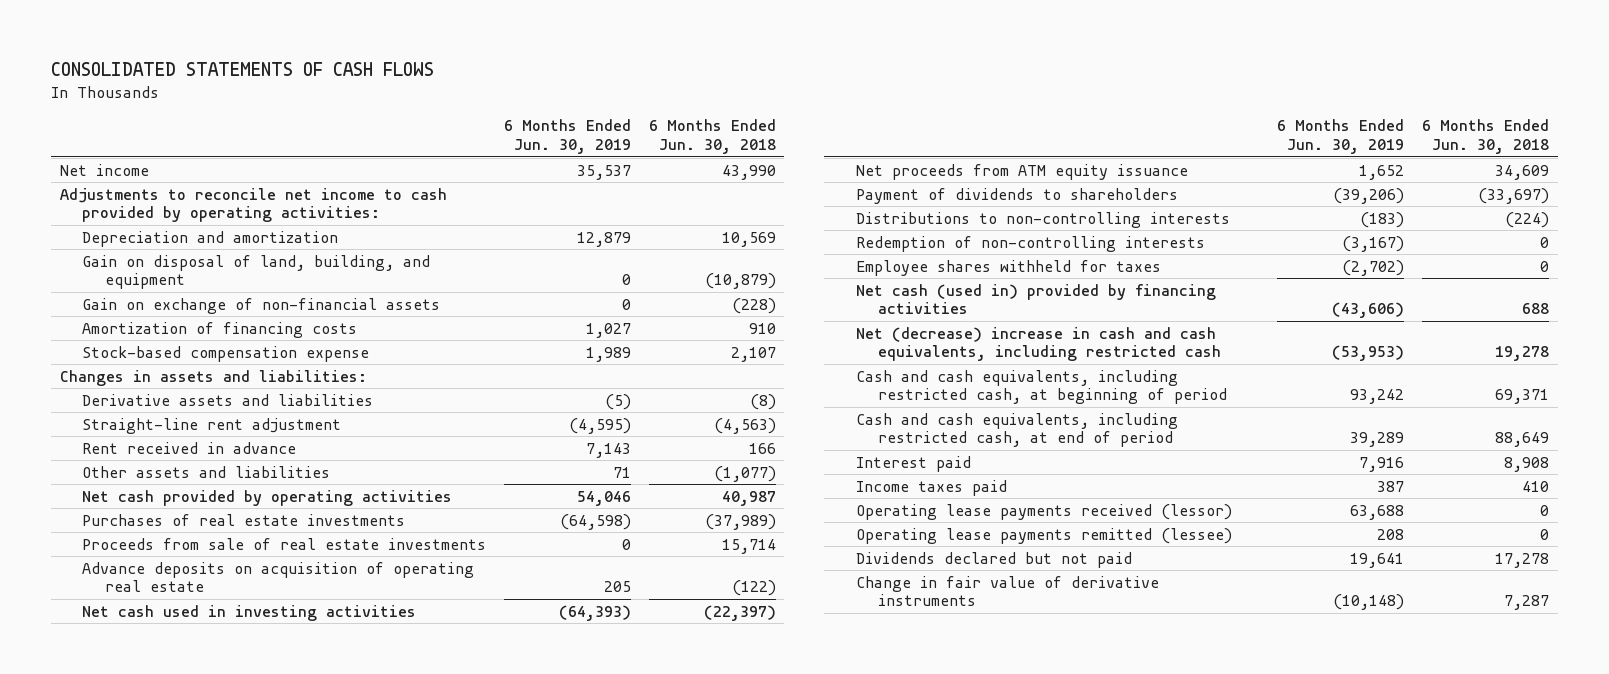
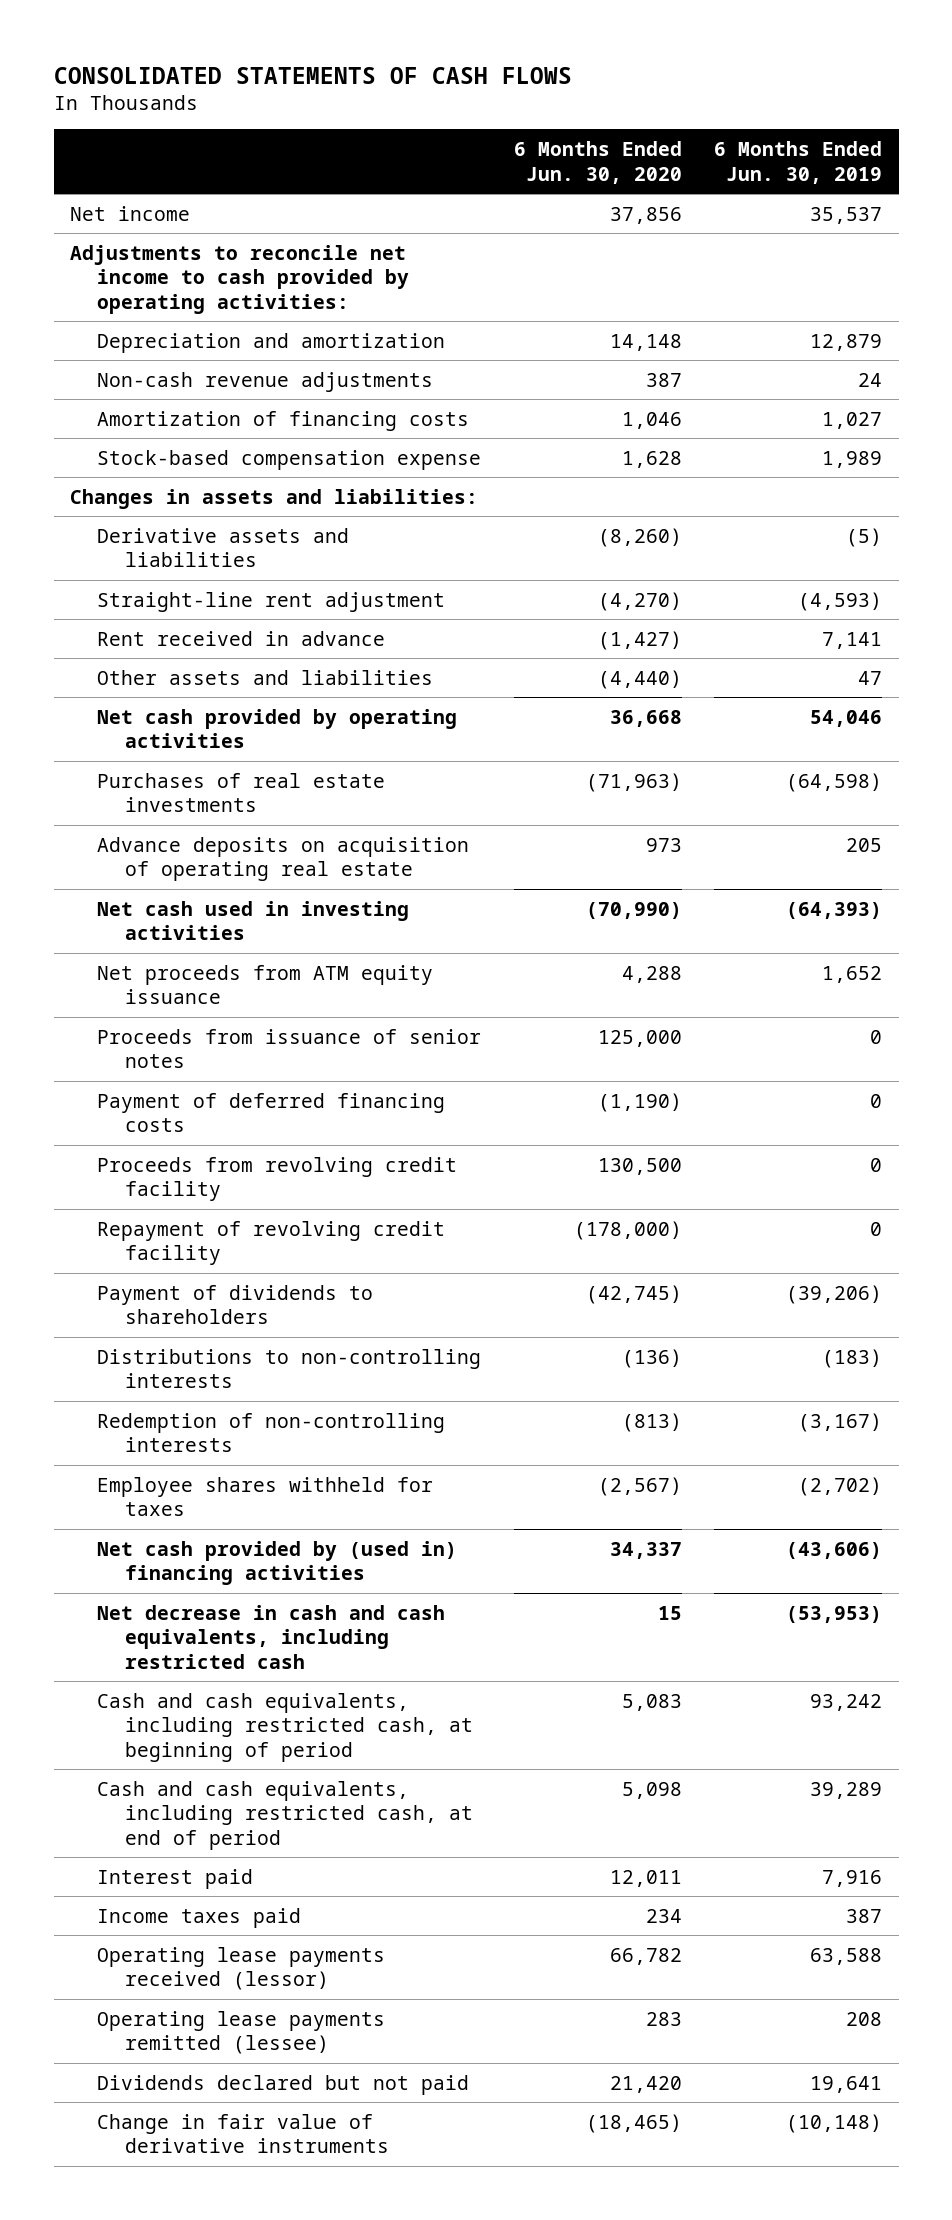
- | 6 Months Ended Jun. 30, 2019 | 6 Months Ended Jun. 30, 2018
+ | 6 Months Ended Jun. 30, 2020 | 6 Months Ended Jun. 30, 2019
- Gain on disposal of land, building, and equipment | 0 | (10,879)
- Gain on exchange of non-financial assets | 0 | (228)
+ Non-cash revenue adjustments | 387 | 24
- Straight-line rent adjustment | (4,595) | (4,563)
- Rent received in advance | 7,143 | 166
- Other assets and liabilities | 71 | (1,077)
+ Straight-line rent adjustment | (4,270) | (4,593)
+ Rent received in advance | (1,427) | 7,141
+ Other assets and liabilities | (4,440) | 47
- Proceeds from sale of real estate investments | 0 | 15,714
+ Proceeds from issuance of senior notes | 125,000 | 0
+ Payment of deferred financing costs | (1,190) | 0
+ Proceeds from revolving credit facility | 130,500 | 0
+ Repayment of revolving credit facility | (178,000) | 0
- Net cash (used in) provided by financing activities | (43,606) | 688
- Net (decrease) increase in cash and cash equivalents, including restricted cash | (53,953) | 19,278
+ Net cash provided by (used in) financing activities | 34,337 | (43,606)
+ Net decrease in cash and cash equivalents, including restricted cash | 15 | (53,953)
- Operating lease payments received (lessor) | 63,688 | 0
+ Operating lease payments received (lessor) | 66,782 | 63,588

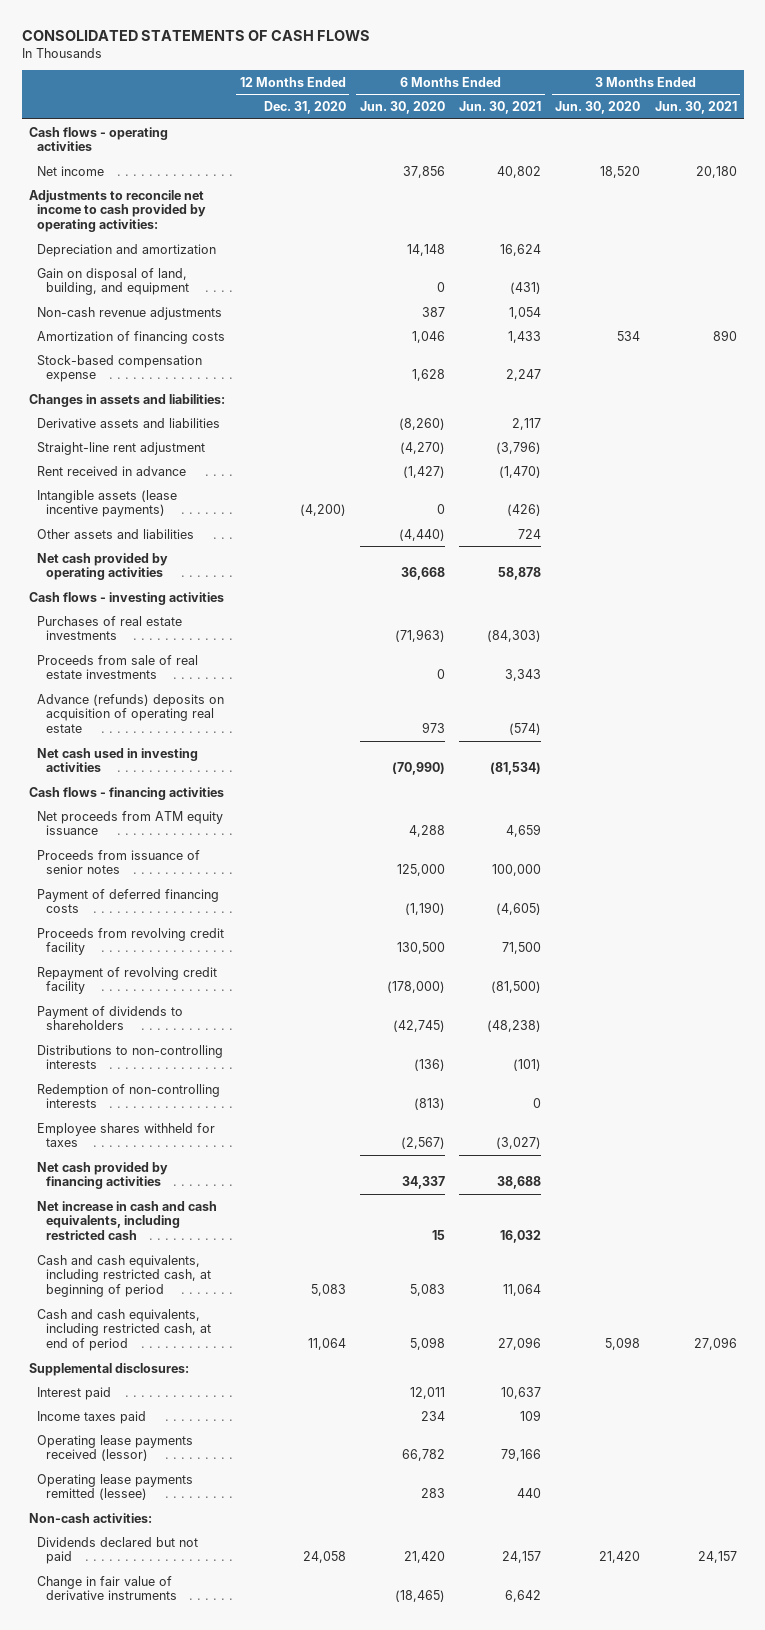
- | 6 Months Ended Jun. 30, 2020 | 6 Months Ended Jun. 30, 2019
+ | 12 Months Ended Dec. 31, 2020 | 6 Months Ended Jun. 30, 2020 | 6 Months Ended Jun. 30, 2021 | 3 Months Ended Jun. 30, 2020 | 3 Months Ended Jun. 30, 2021
+ Cash flows - operating activities
+ Gain on disposal of land, building, and equipment | | 0 | (431) | |
+ Intangible assets (lease incentive payments) | (4,200) | 0 | (426) | |
+ Cash flows - investing activities
- Advance deposits on acquisition of operating real estate | 973 | 205
+ Proceeds from sale of real estate investments | | 0 | 3,343 | |
+ Advance (refunds) deposits on acquisition of operating real estate | | 973 | (574) | |
+ Cash flows - financing activities
- Net cash provided by (used in) financing activities | 34,337 | (43,606)
- Net decrease in cash and cash equivalents, including restricted cash | 15 | (53,953)
+ Net cash provided by financing activities | | 34,337 | 38,688 | |
+ Net increase in cash and cash equivalents, including restricted cash | | 15 | 16,032 | |
+ Supplemental disclosures:
+ Non-cash activities:

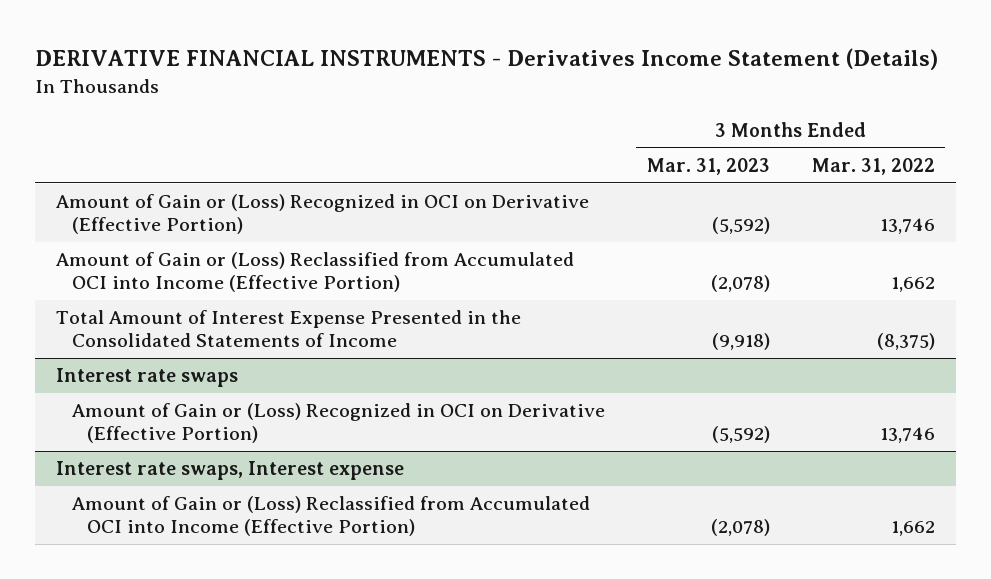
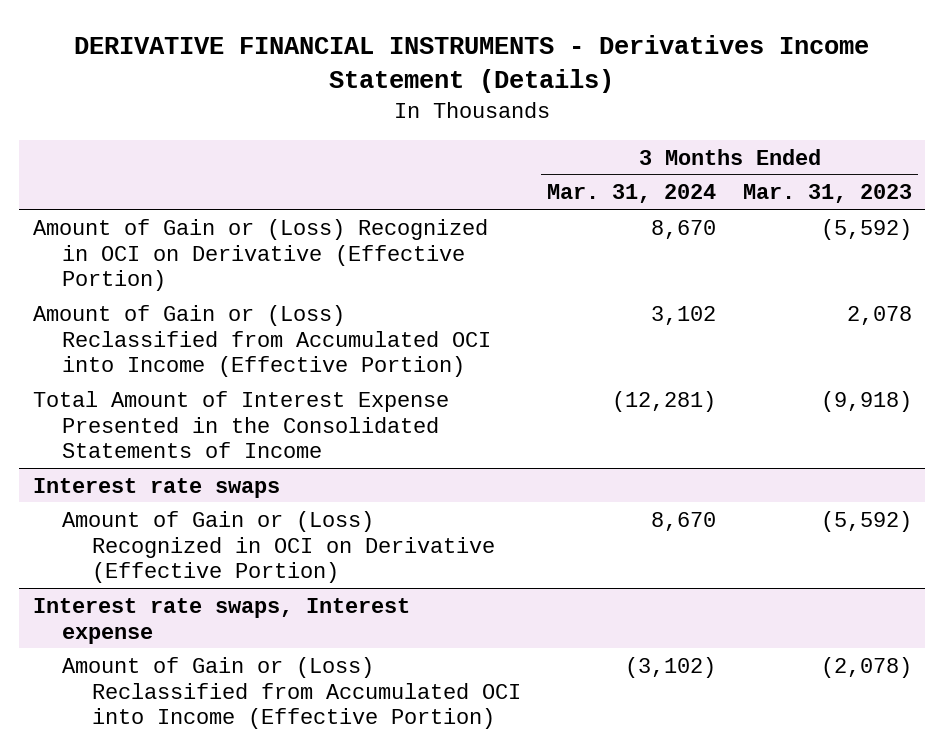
- | 3 Months Ended Mar. 31, 2023 | 3 Months Ended Mar. 31, 2022
+ | 3 Months Ended Mar. 31, 2024 | 3 Months Ended Mar. 31, 2023
- Amount of Gain or (Loss) Reclassified from Accumulated OCI into Income (Effective Portion) | (2,078) | 1,662
+ Amount of Gain or (Loss) Reclassified from Accumulated OCI into Income (Effective Portion) | 3,102 | 2,078

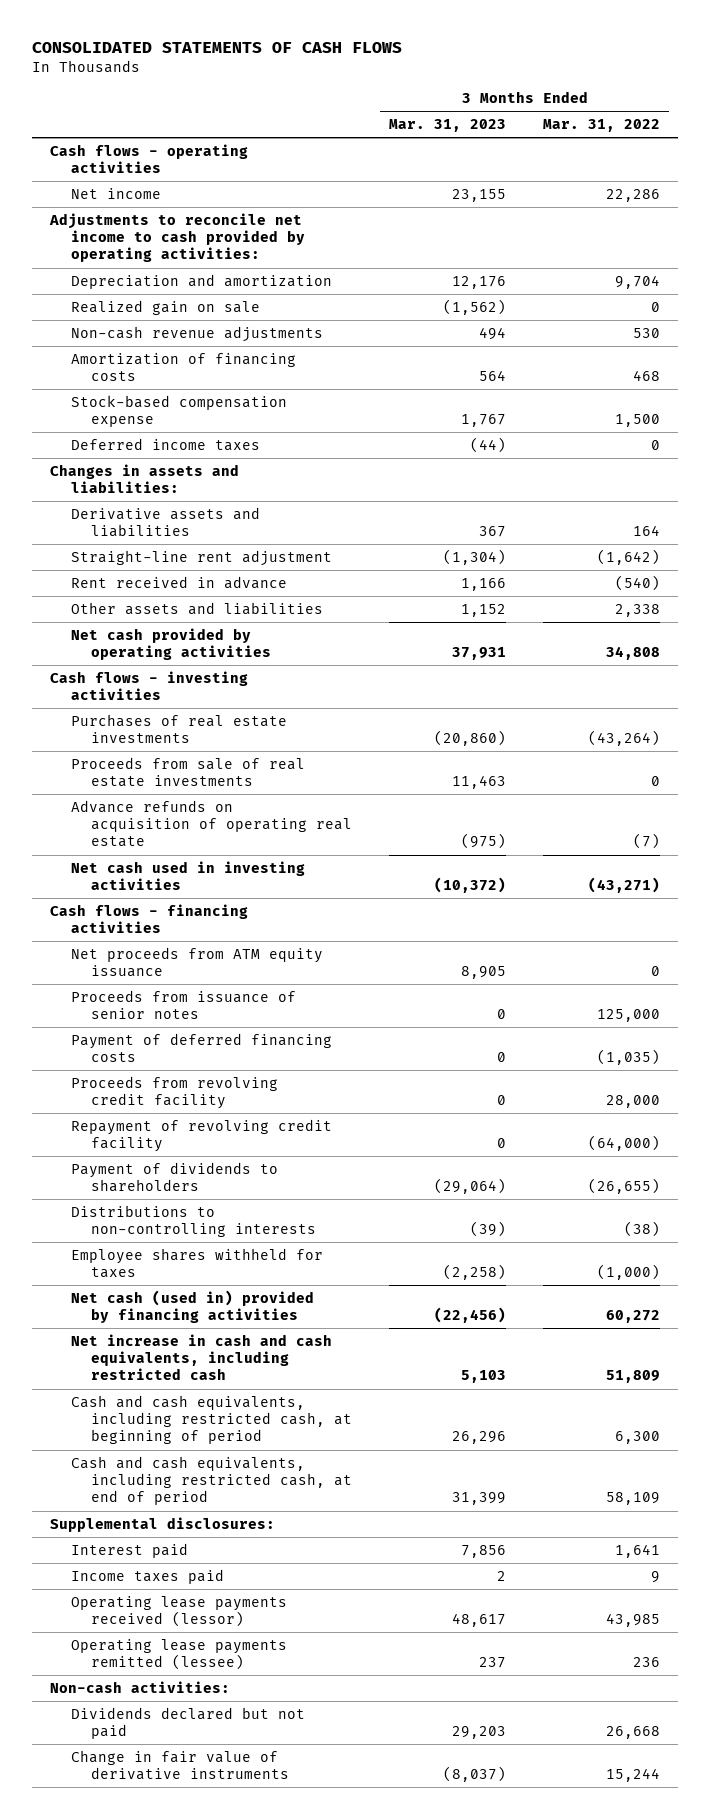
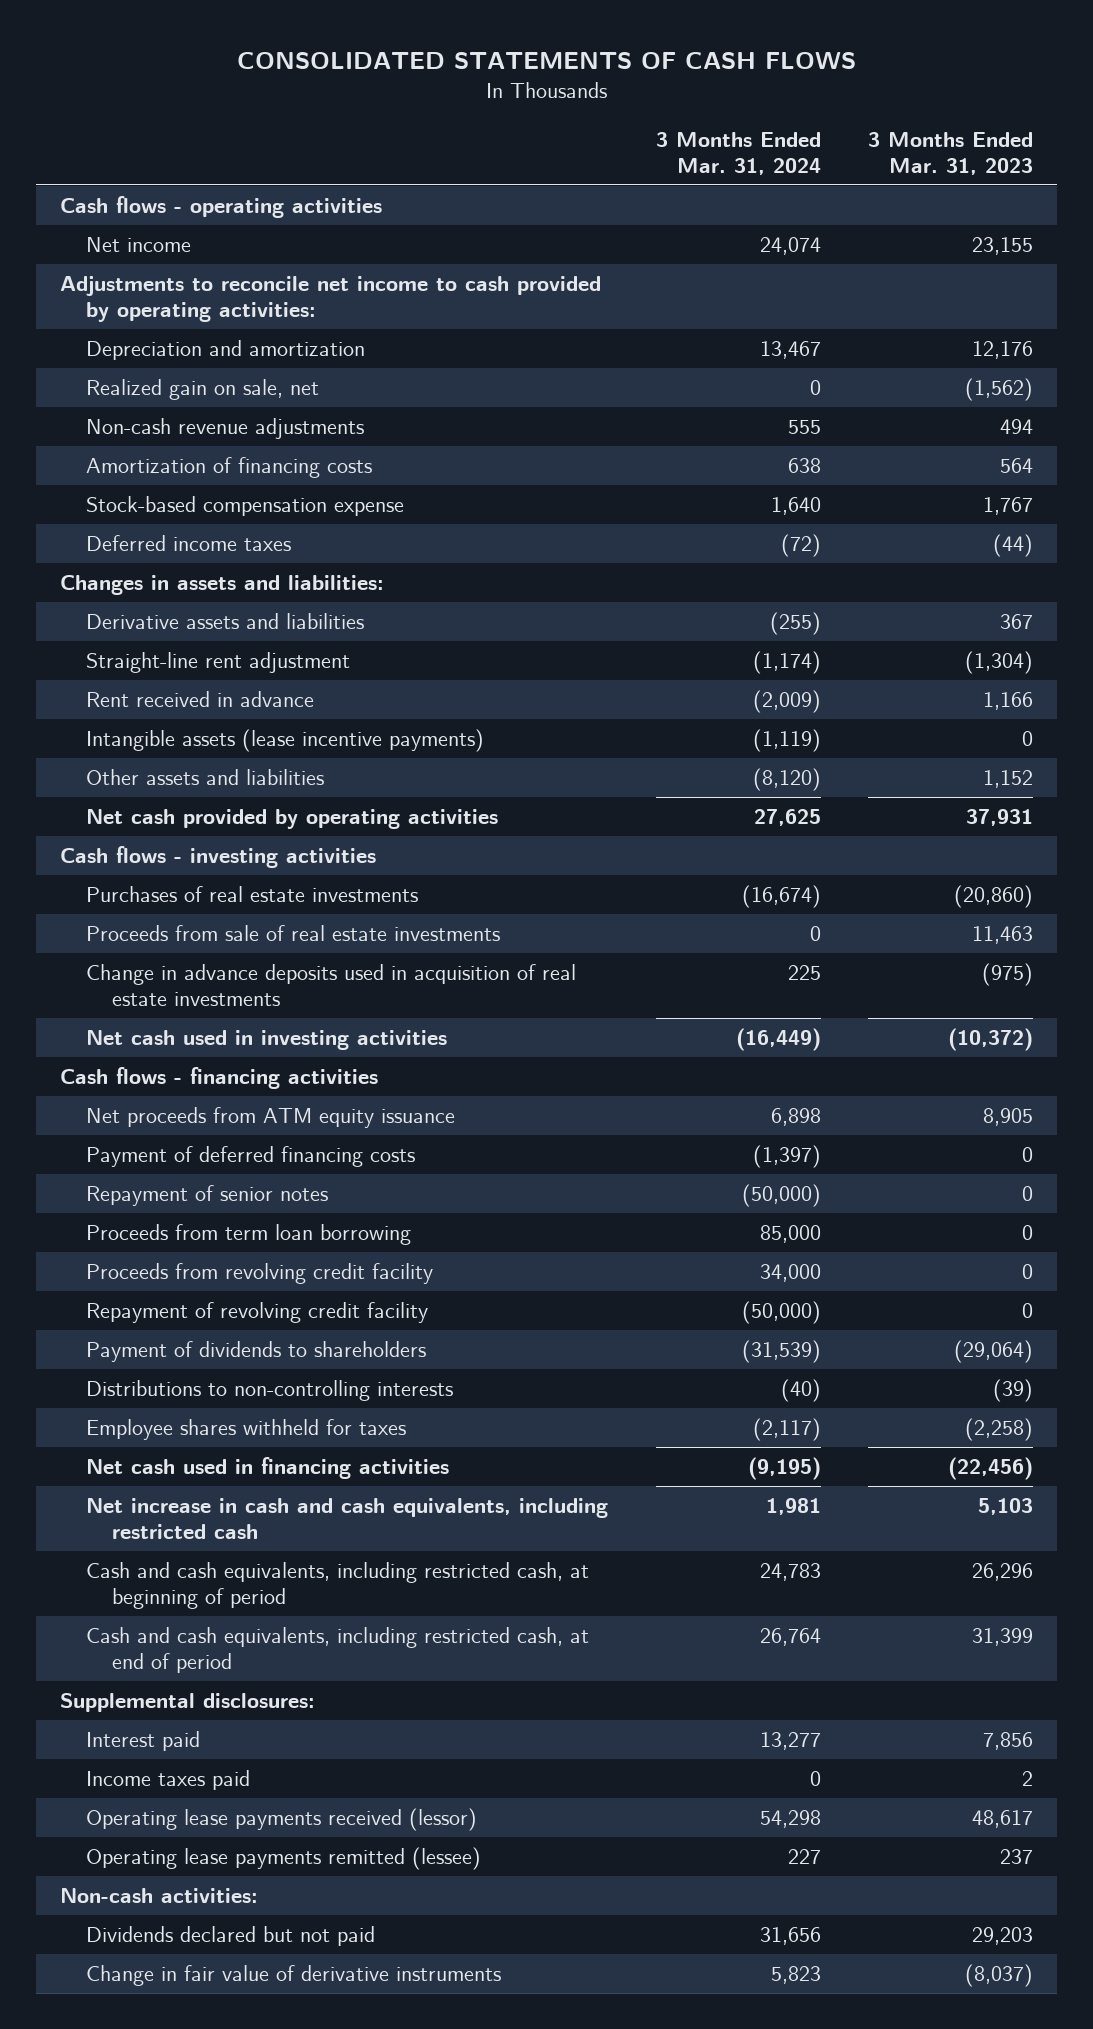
- | 3 Months Ended Mar. 31, 2023 | 3 Months Ended Mar. 31, 2022
+ | 3 Months Ended Mar. 31, 2024 | 3 Months Ended Mar. 31, 2023
- Realized gain on sale | (1,562) | 0
+ Realized gain on sale, net | 0 | (1,562)
+ Intangible assets (lease incentive payments) | (1,119) | 0
- Advance refunds on acquisition of operating real estate | (975) | (7)
+ Change in advance deposits used in acquisition of real estate investments | 225 | (975)
- Proceeds from issuance of senior notes | 0 | 125,000
+ Repayment of senior notes | (50,000) | 0
+ Proceeds from term loan borrowing | 85,000 | 0
- Net cash (used in) provided by financing activities | (22,456) | 60,272
+ Net cash used in financing activities | (9,195) | (22,456)

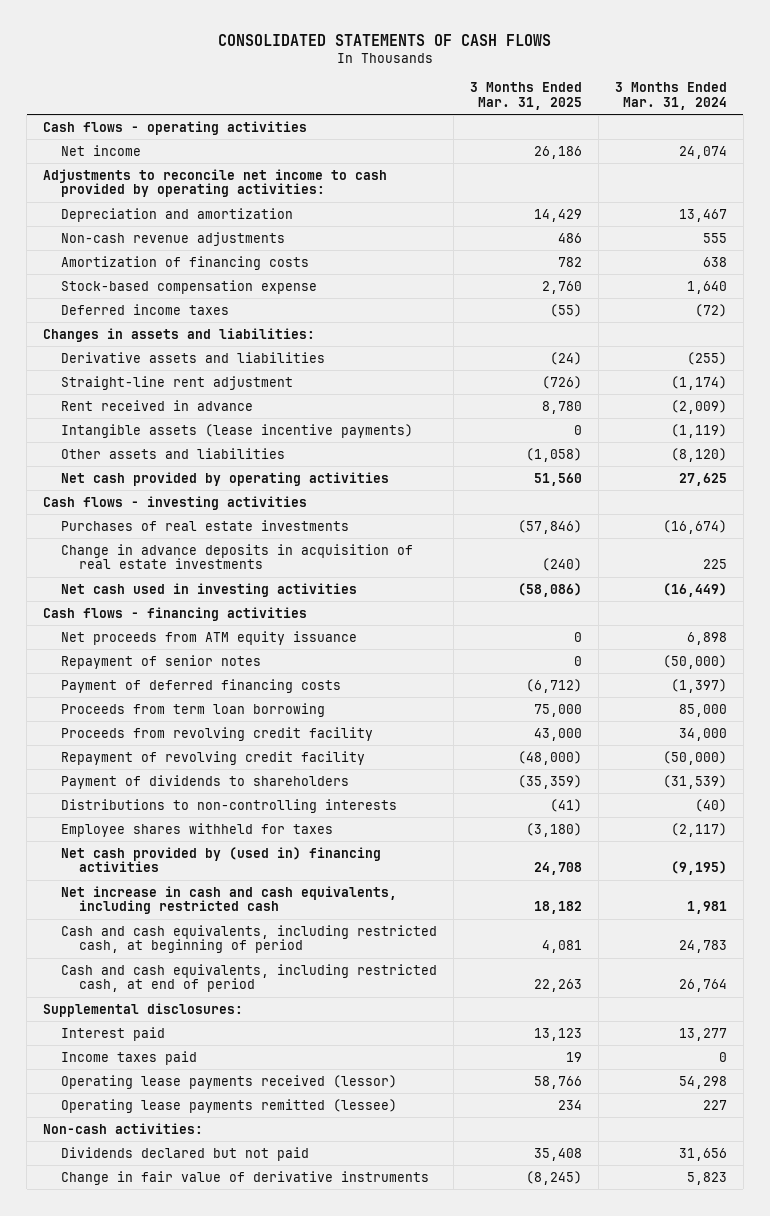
- | 3 Months Ended Mar. 31, 2024 | 3 Months Ended Mar. 31, 2023
+ | 3 Months Ended Mar. 31, 2025 | 3 Months Ended Mar. 31, 2024
- Realized gain on sale, net | 0 | (1,562)
- Proceeds from sale of real estate investments | 0 | 11,463
- Change in advance deposits used in acquisition of real estate investments | 225 | (975)
+ Change in advance deposits in acquisition of real estate investments | (240) | 225
moved down: Payment of deferred financing costs | (6,712) | (1,397)
- Net cash used in financing activities | (9,195) | (22,456)
+ Net cash provided by (used in) financing activities | 24,708 | (9,195)

